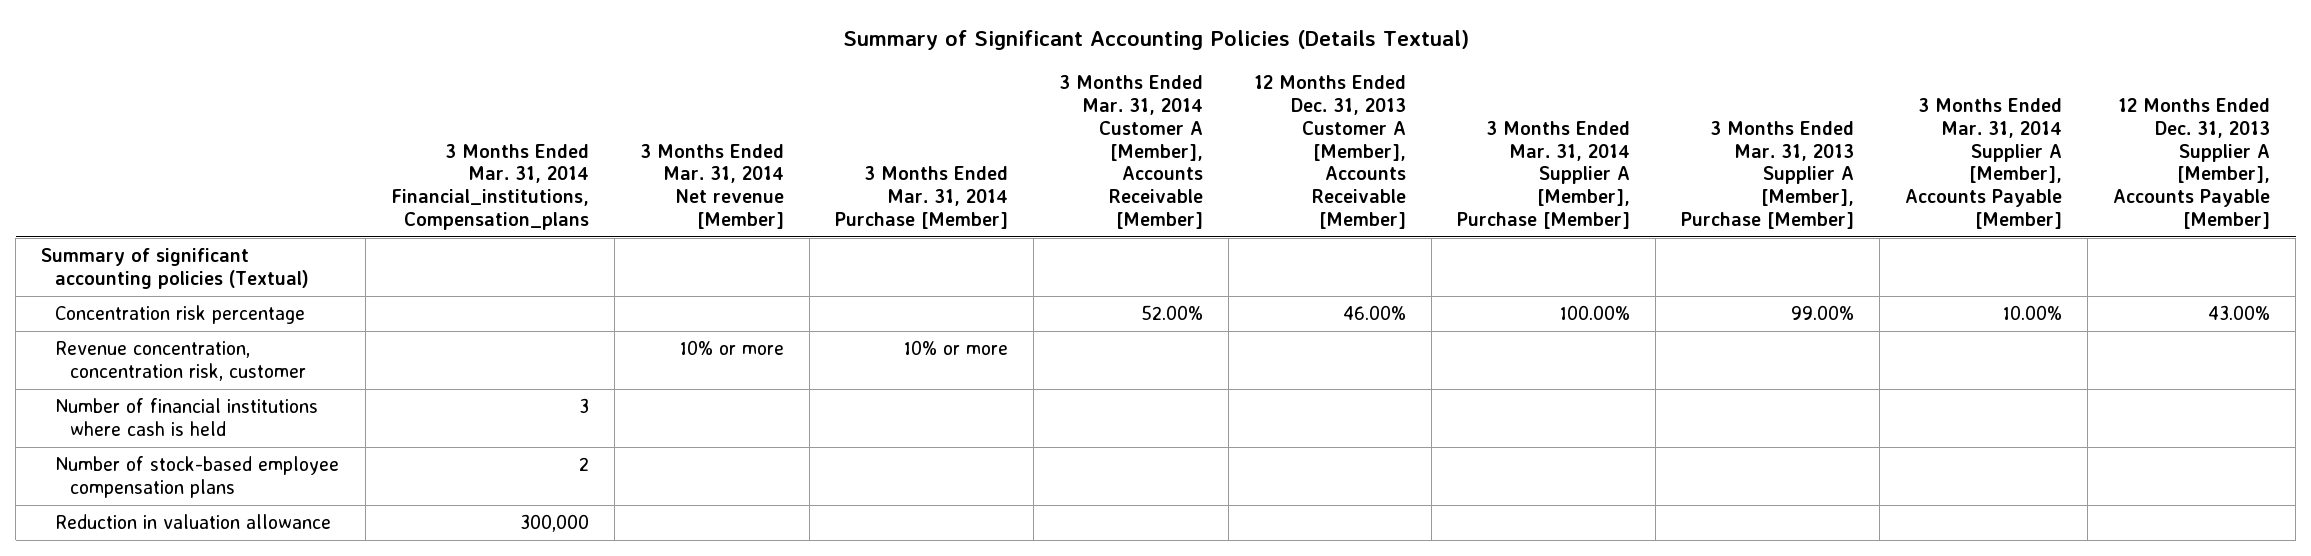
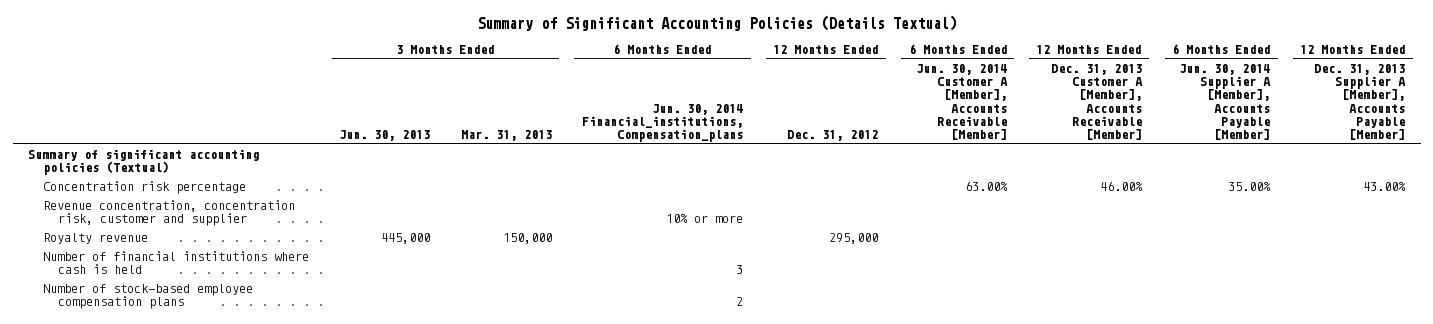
- | 3 Months Ended Mar. 31, 2014 Financial_institutions, Compensation_plans | 3 Months Ended Mar. 31, 2014 Net revenue [Member] | 3 Months Ended Mar. 31, 2014 Purchase [Member] | 3 Months Ended Mar. 31, 2014 Customer A [Member], Accounts Receivable [Member] | 12 Months Ended Dec. 31, 2013 Customer A [Member], Accounts Receivable [Member] | 3 Months Ended Mar. 31, 2014 Supplier A [Member], Purchase [Member] | 3 Months Ended Mar. 31, 2013 Supplier A [Member], Purchase [Member] | 3 Months Ended Mar. 31, 2014 Supplier A [Member], Accounts Payable [Member] | 12 Months Ended Dec. 31, 2013 Supplier A [Member], Accounts Payable [Member]
+ | 3 Months Ended Jun. 30, 2013 | 3 Months Ended Mar. 31, 2013 | 6 Months Ended Jun. 30, 2014 Financial_institutions, Compensation_plans | 12 Months Ended Dec. 31, 2012 | 6 Months Ended Jun. 30, 2014 Customer A [Member], Accounts Receivable [Member] | 12 Months Ended Dec. 31, 2013 Customer A [Member], Accounts Receivable [Member] | 6 Months Ended Jun. 30, 2014 Supplier A [Member], Accounts Payable [Member] | 12 Months Ended Dec. 31, 2013 Supplier A [Member], Accounts Payable [Member]
- Revenue concentration, concentration risk, customer | | 10% or more | 10% or more | | | | | |
+ Revenue concentration, concentration risk, customer and supplier | | | 10% or more | | | | |
+ Royalty revenue | 445,000 | 150,000 | | 295,000 | | | |
- Reduction in valuation allowance | 300,000 | | | | | | | |

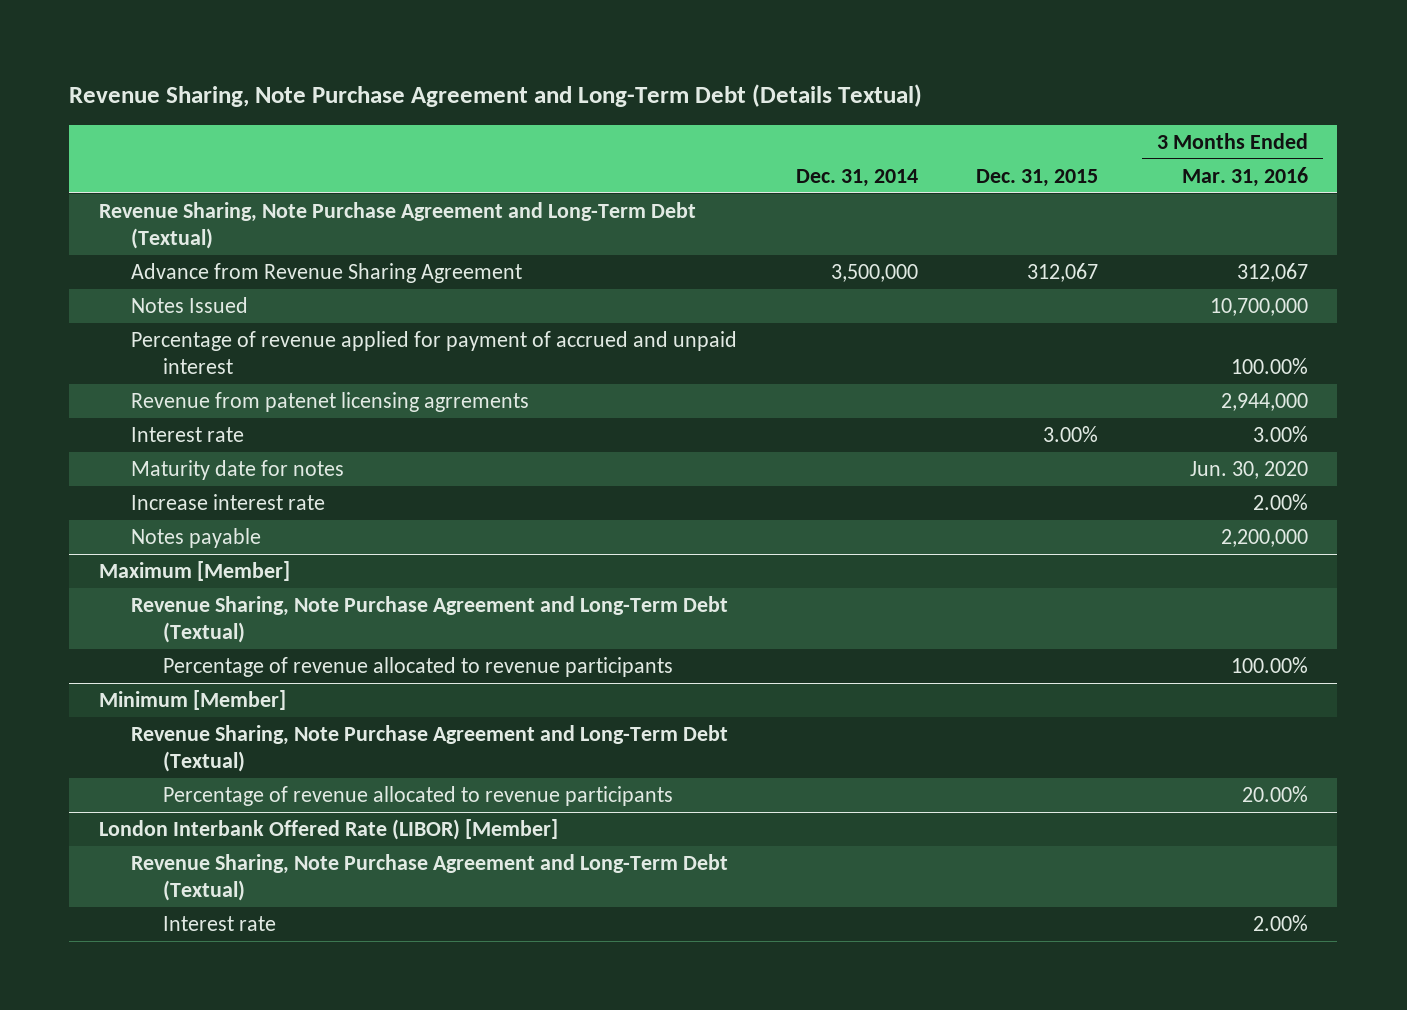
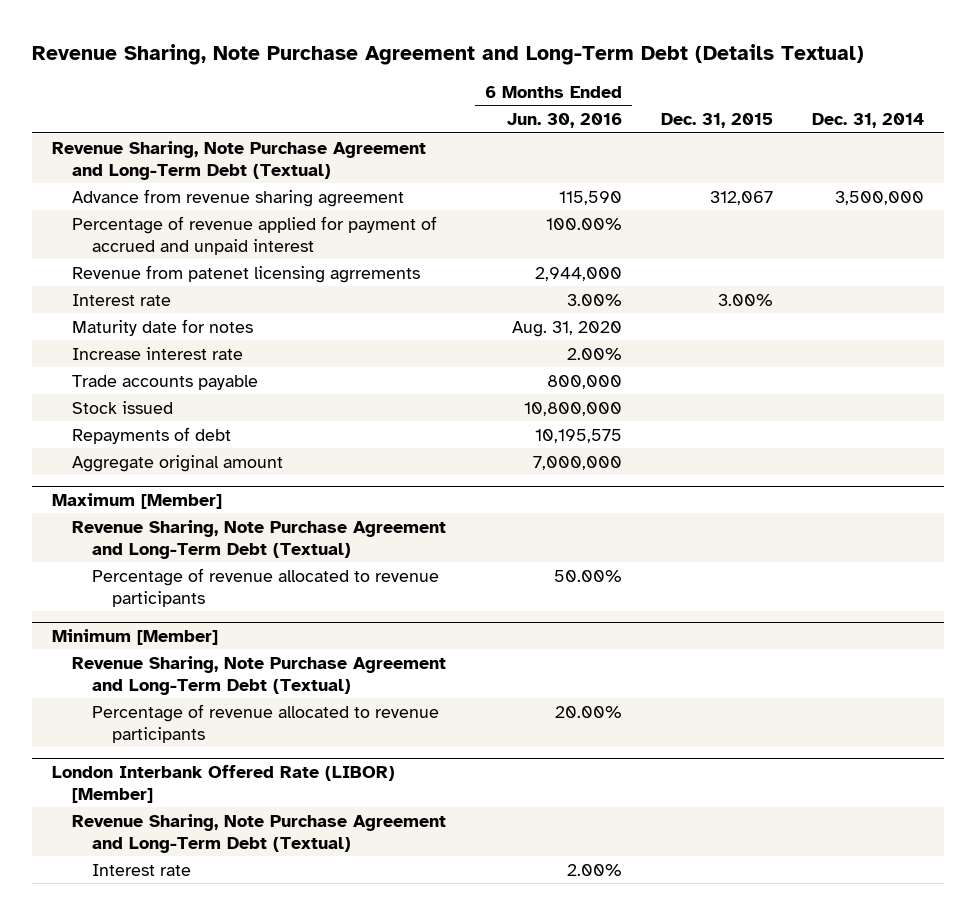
- | Dec. 31, 2014 | Dec. 31, 2015 | 3 Months Ended Mar. 31, 2016
+ | 6 Months Ended Jun. 30, 2016 | Dec. 31, 2015 | Dec. 31, 2014
- Advance from Revenue Sharing Agreement | 3,500,000 | 312,067 | 312,067
- Notes Issued | | | 10,700,000
+ Advance from revenue sharing agreement | 115,590 | 312,067 | 3,500,000
- Notes payable | | | 2,200,000
+ Trade accounts payable | 800,000 | |
+ Stock issued | 10,800,000 | |
+ Repayments of debt | 10,195,575 | |
+ Aggregate original amount | 7,000,000 | |

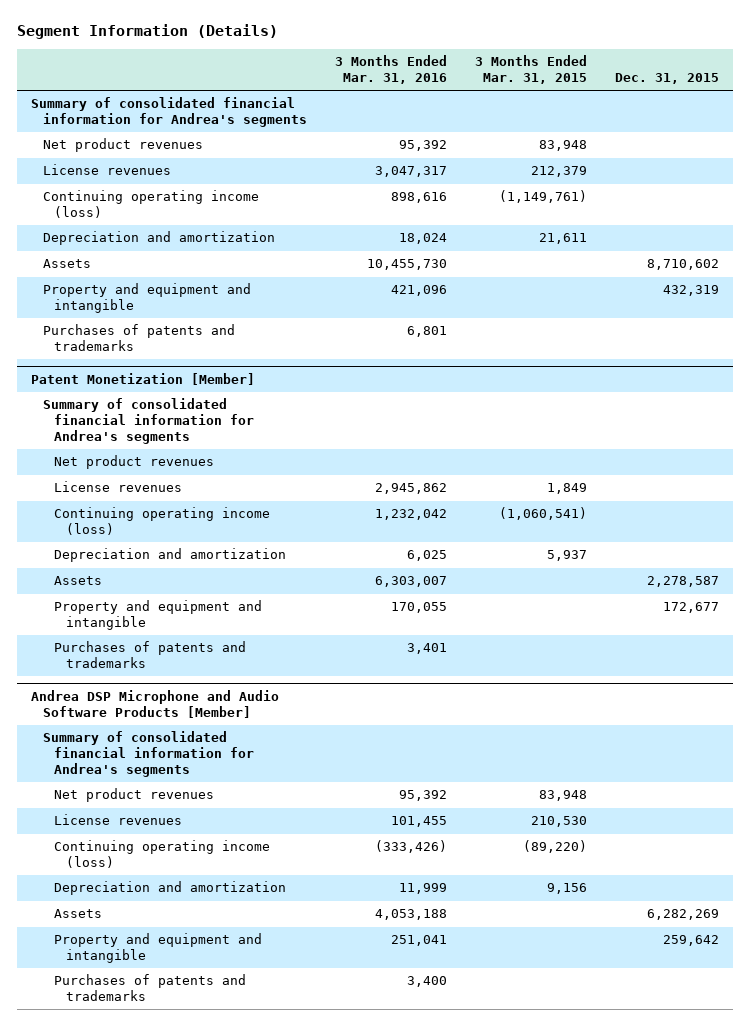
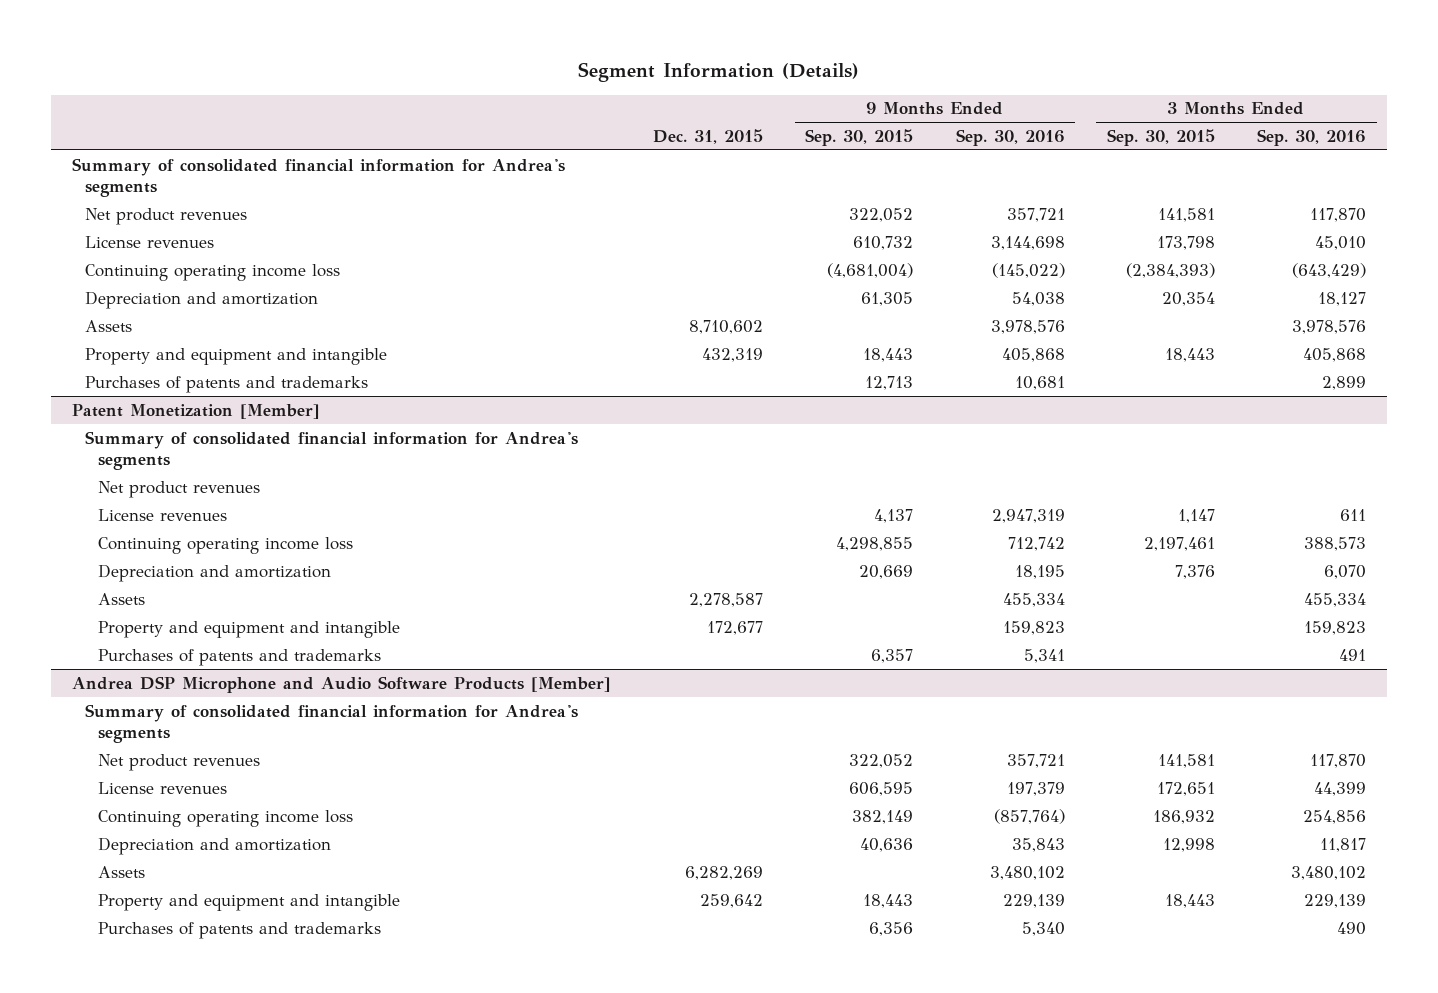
- | 3 Months Ended Mar. 31, 2016 | 3 Months Ended Mar. 31, 2015 | Dec. 31, 2015
+ | Dec. 31, 2015 | 9 Months Ended Sep. 30, 2015 | 9 Months Ended Sep. 30, 2016 | 3 Months Ended Sep. 30, 2015 | 3 Months Ended Sep. 30, 2016
- Continuing operating income (loss) | 898,616 | (1,149,761) |
+ Continuing operating income loss | | (4,681,004) | (145,022) | (2,384,393) | (643,429)
@ Patent Monetization [Member]
- Continuing operating income (loss) | 1,232,042 | (1,060,541) |
+ Continuing operating income loss | | 4,298,855 | 712,742 | 2,197,461 | 388,573
@ Andrea DSP Microphone and Audio Software Products [Member]
- Continuing operating income (loss) | (333,426) | (89,220) |
+ Continuing operating income loss | | 382,149 | (857,764) | 186,932 | 254,856

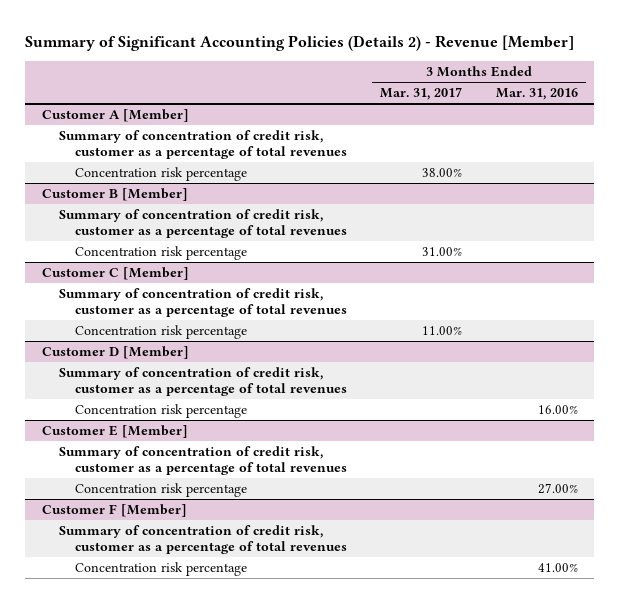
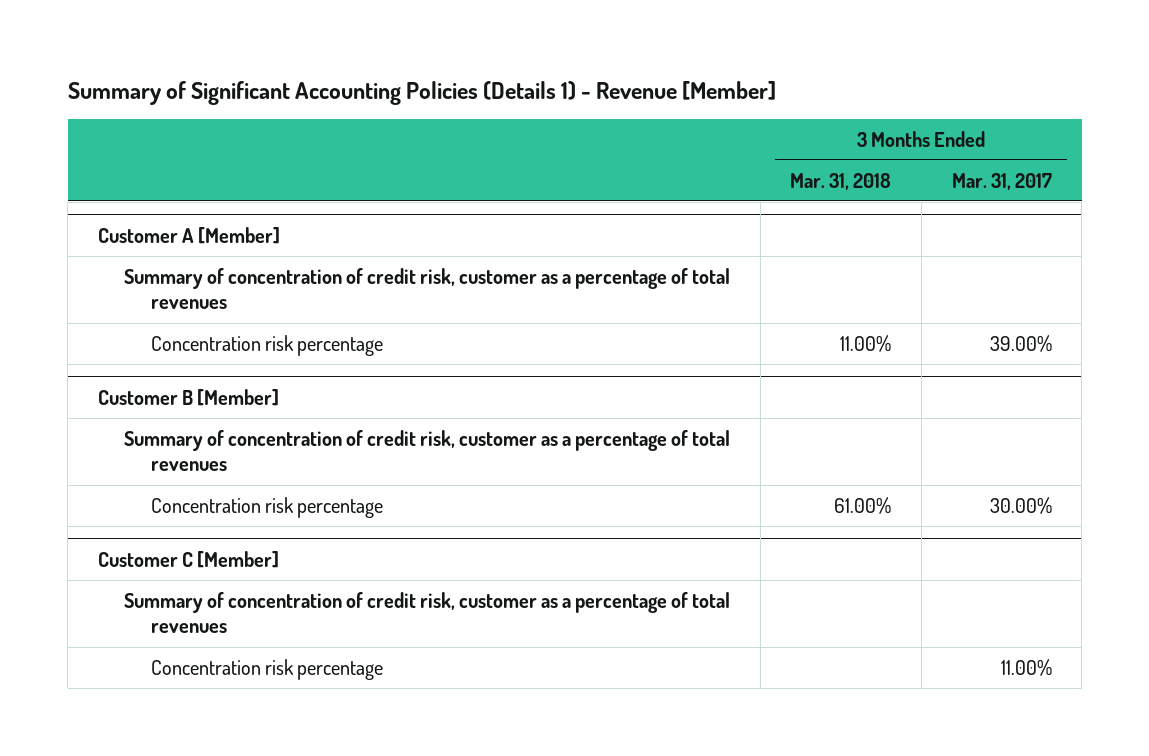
- Summary of Significant Accounting Policies (Details 2) - Revenue [Member]
+ Summary of Significant Accounting Policies (Details 1) - Revenue [Member]
- | 3 Months Ended Mar. 31, 2017 | 3 Months Ended Mar. 31, 2016
+ | 3 Months Ended Mar. 31, 2018 | 3 Months Ended Mar. 31, 2017
@ Customer A [Member]
- Concentration risk percentage | 38.00% |
+ Concentration risk percentage | 11.00% | 39.00%
@ Customer B [Member]
- Concentration risk percentage | 31.00% |
+ Concentration risk percentage | 61.00% | 30.00%
- Customer D [Member]
- Summary of concentration of credit risk, customer as a percentage of total revenues
- Concentration risk percentage | | 16.00%
- Customer E [Member]
- Summary of concentration of credit risk, customer as a percentage of total revenues
- Concentration risk percentage | | 27.00%
- Customer F [Member]
- Summary of concentration of credit risk, customer as a percentage of total revenues
- Concentration risk percentage | | 41.00%

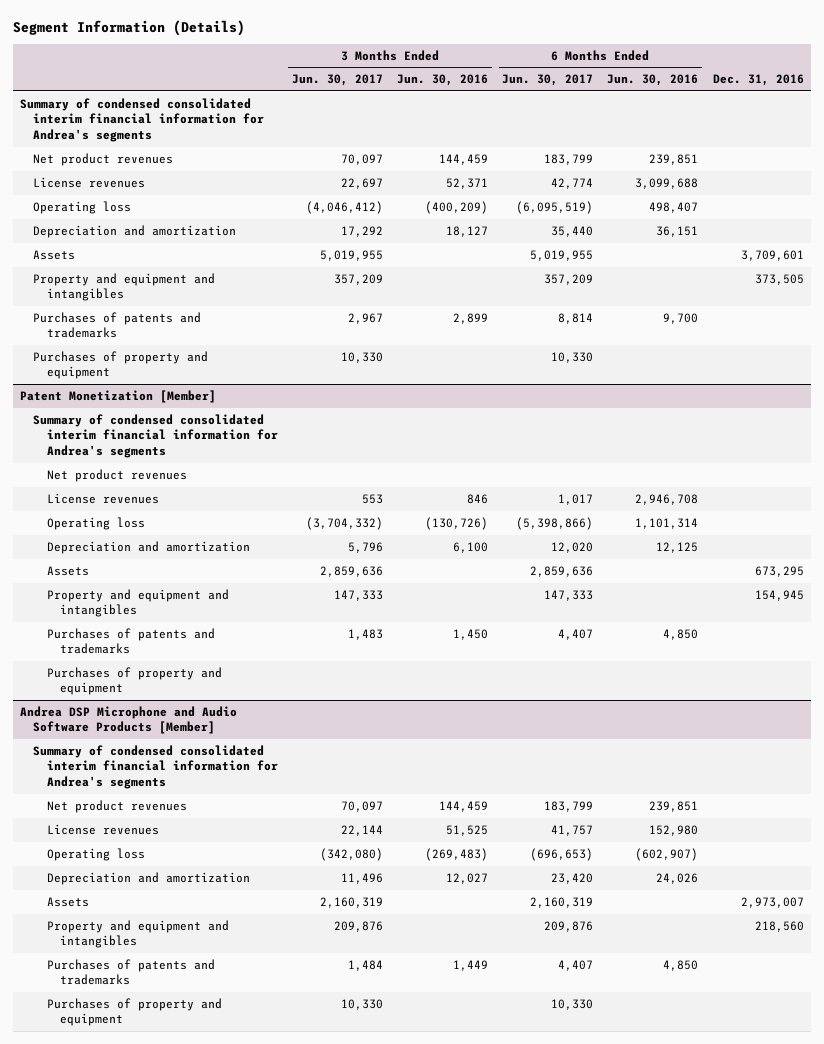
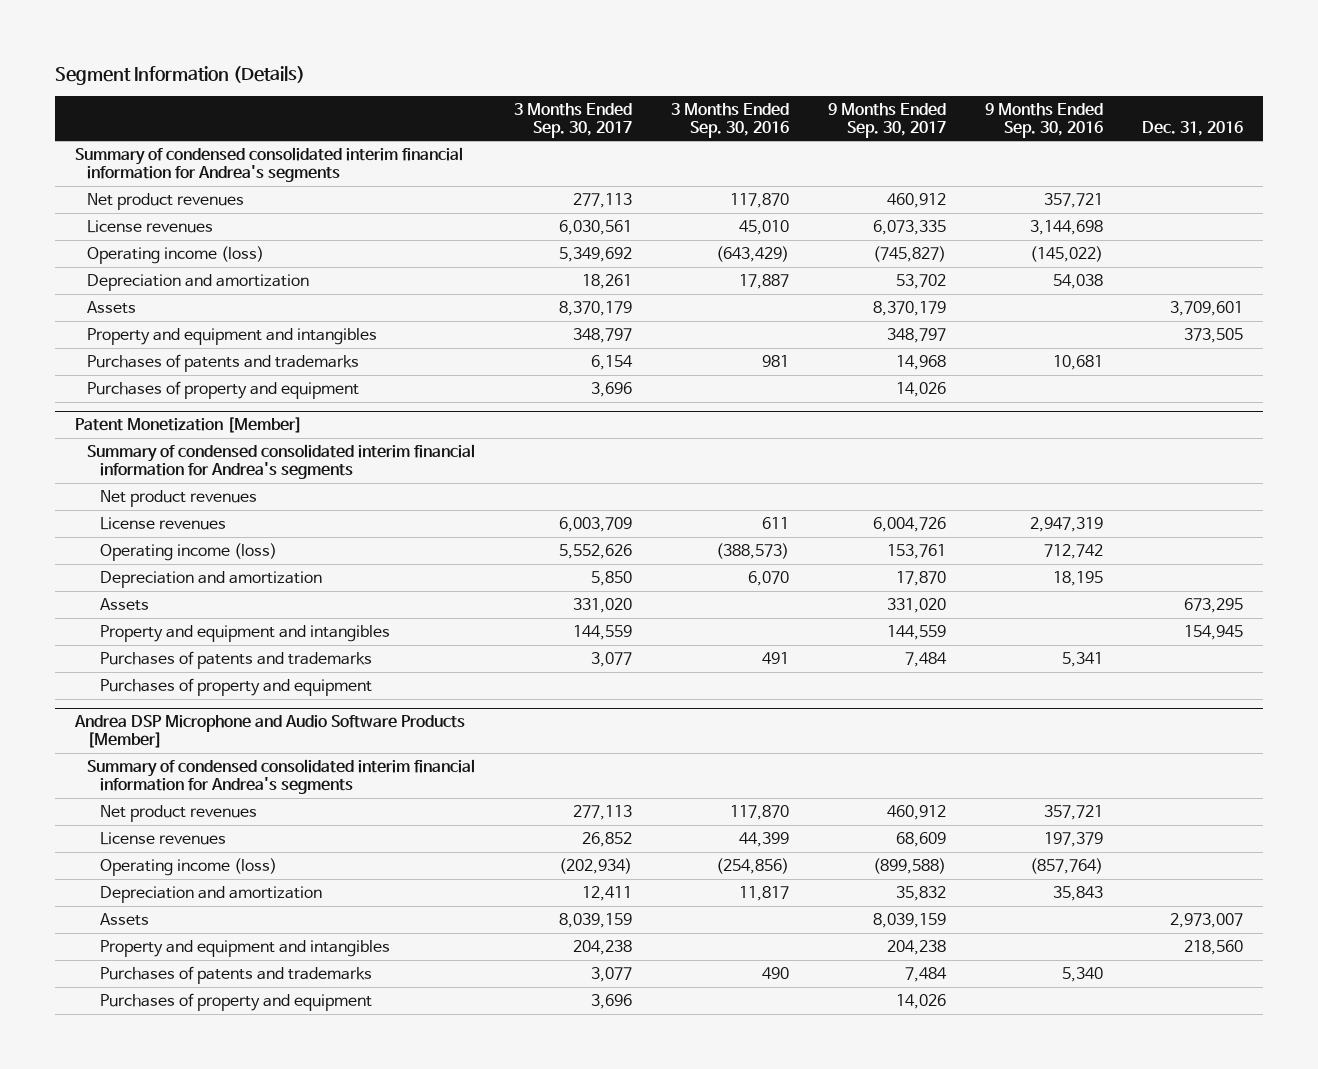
- | 3 Months Ended Jun. 30, 2017 | 3 Months Ended Jun. 30, 2016 | 6 Months Ended Jun. 30, 2017 | 6 Months Ended Jun. 30, 2016 | Dec. 31, 2016
+ | 3 Months Ended Sep. 30, 2017 | 3 Months Ended Sep. 30, 2016 | 9 Months Ended Sep. 30, 2017 | 9 Months Ended Sep. 30, 2016 | Dec. 31, 2016
- Operating loss | (4,046,412) | (400,209) | (6,095,519) | 498,407 |
+ Operating income (loss) | 5,349,692 | (643,429) | (745,827) | (145,022) |
@ Patent Monetization [Member]
- Operating loss | (3,704,332) | (130,726) | (5,398,866) | 1,101,314 |
+ Operating income (loss) | 5,552,626 | (388,573) | 153,761 | 712,742 |
@ Andrea DSP Microphone and Audio Software Products [Member]
- Operating loss | (342,080) | (269,483) | (696,653) | (602,907) |
+ Operating income (loss) | (202,934) | (254,856) | (899,588) | (857,764) |

